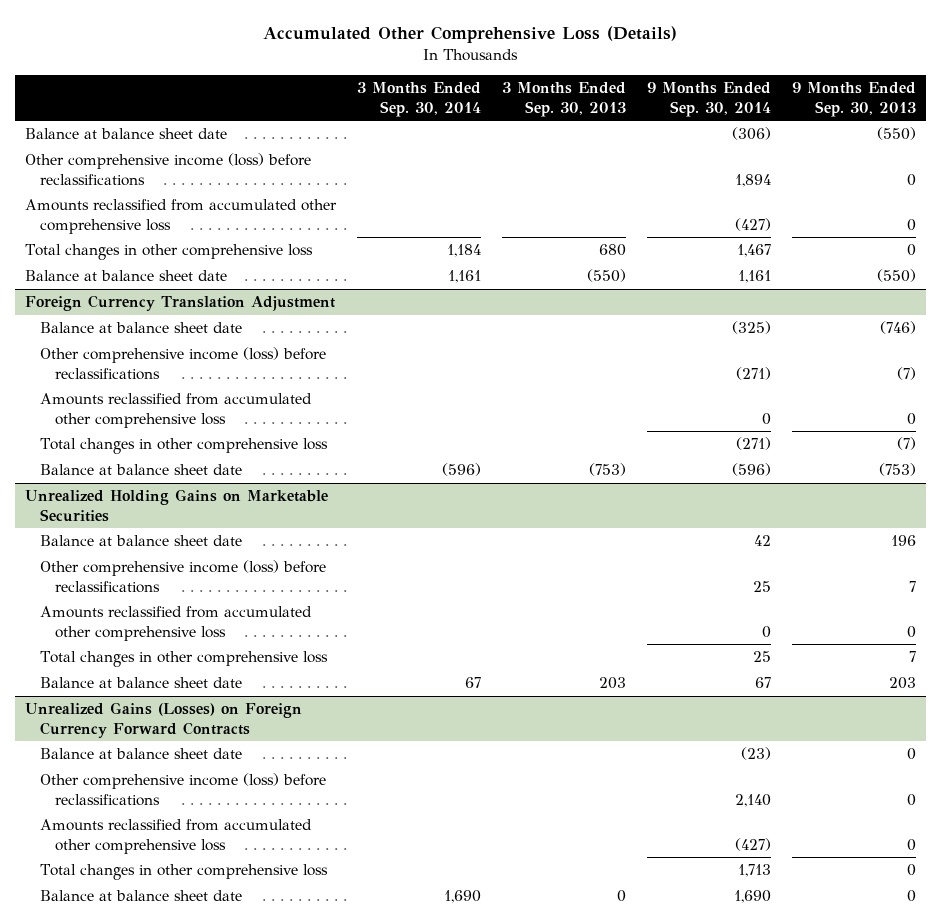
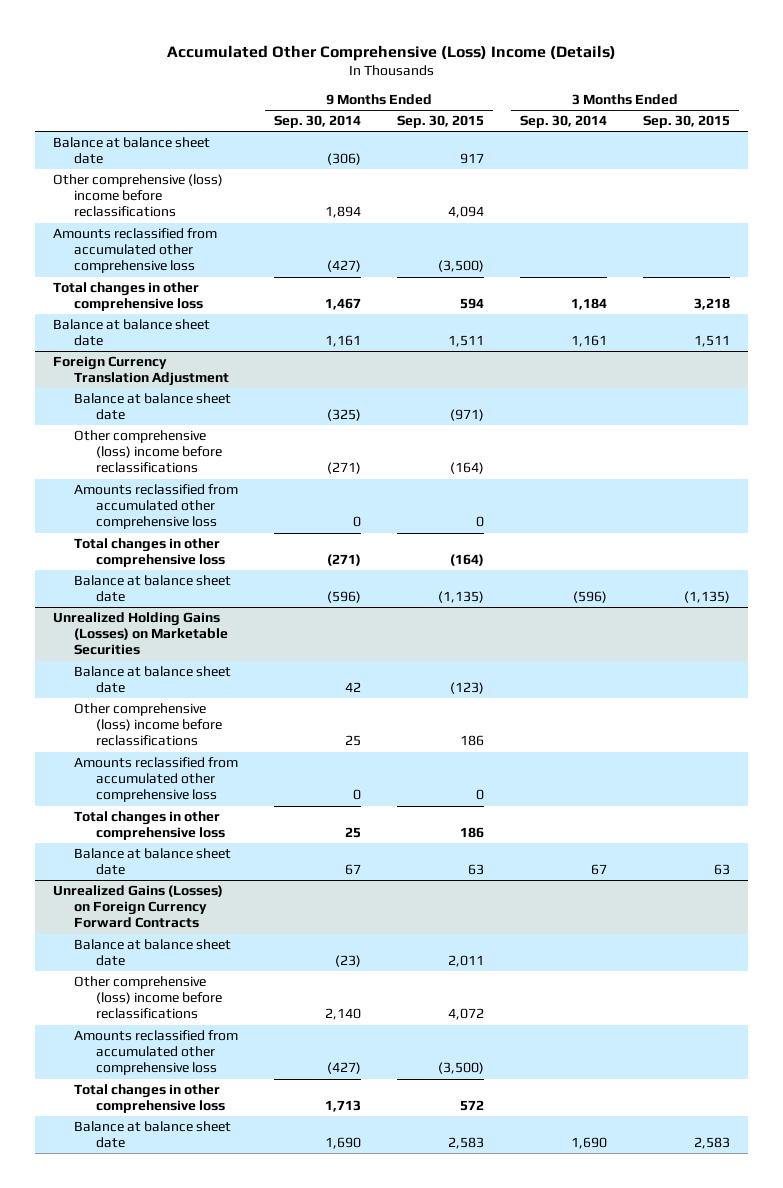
- Accumulated Other Comprehensive Loss (Details)
+ Accumulated Other Comprehensive (Loss) Income (Details)
- | 3 Months Ended Sep. 30, 2014 | 3 Months Ended Sep. 30, 2013 | 9 Months Ended Sep. 30, 2014 | 9 Months Ended Sep. 30, 2013
+ | 9 Months Ended Sep. 30, 2014 | 9 Months Ended Sep. 30, 2015 | 3 Months Ended Sep. 30, 2014 | 3 Months Ended Sep. 30, 2015
- Other comprehensive income (loss) before reclassifications | | | 1,894 | 0
+ Other comprehensive (loss) income before reclassifications | 1,894 | 4,094 | |
@ Foreign Currency Translation Adjustment
- Other comprehensive income (loss) before reclassifications | | | (271) | (7)
+ Other comprehensive (loss) income before reclassifications | (271) | (164) | |
- Unrealized Holding Gains on Marketable Securities
+ Unrealized Holding Gains (Losses) on Marketable Securities
- Other comprehensive income (loss) before reclassifications | | | 25 | 7
+ Other comprehensive (loss) income before reclassifications | 25 | 186 | |
@ Unrealized Gains (Losses) on Foreign Currency Forward Contracts
- Other comprehensive income (loss) before reclassifications | | | 2,140 | 0
+ Other comprehensive (loss) income before reclassifications | 2,140 | 4,072 | |

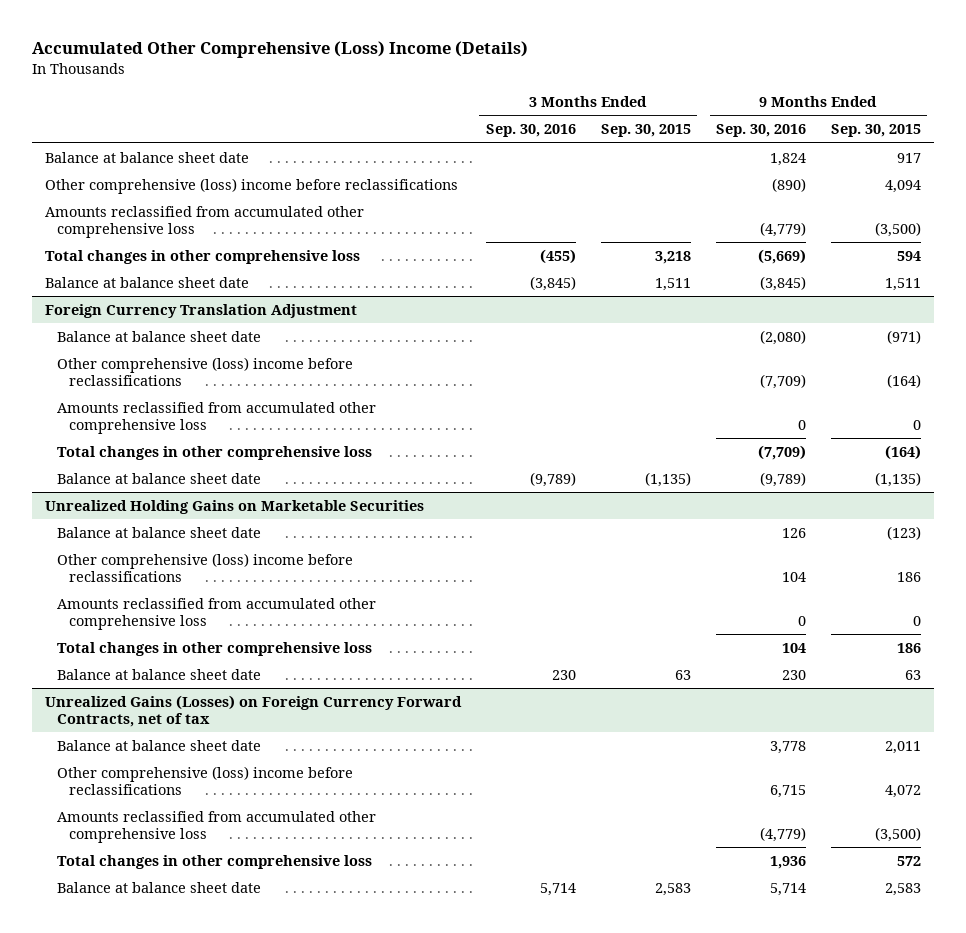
- | 9 Months Ended Sep. 30, 2014 | 9 Months Ended Sep. 30, 2015 | 3 Months Ended Sep. 30, 2014 | 3 Months Ended Sep. 30, 2015
+ | 3 Months Ended Sep. 30, 2016 | 3 Months Ended Sep. 30, 2015 | 9 Months Ended Sep. 30, 2016 | 9 Months Ended Sep. 30, 2015
- Unrealized Holding Gains (Losses) on Marketable Securities
+ Unrealized Holding Gains on Marketable Securities
- Unrealized Gains (Losses) on Foreign Currency Forward Contracts
+ Unrealized Gains (Losses) on Foreign Currency Forward Contracts, net of tax

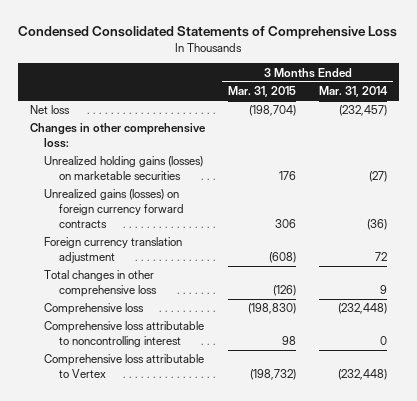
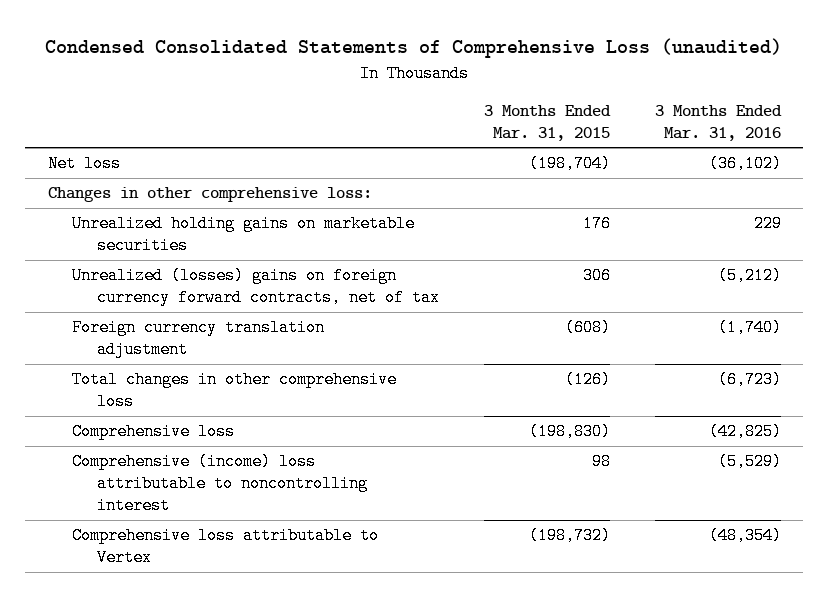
- Condensed Consolidated Statements of Comprehensive Loss
+ Condensed Consolidated Statements of Comprehensive Loss (unaudited)
- | 3 Months Ended Mar. 31, 2015 | 3 Months Ended Mar. 31, 2014
+ | 3 Months Ended Mar. 31, 2015 | 3 Months Ended Mar. 31, 2016
- Unrealized holding gains (losses) on marketable securities | 176 | (27)
- Unrealized gains (losses) on foreign currency forward contracts | 306 | (36)
+ Unrealized holding gains on marketable securities | 176 | 229
+ Unrealized (losses) gains on foreign currency forward contracts, net of tax | 306 | (5,212)
- Comprehensive loss attributable to noncontrolling interest | 98 | 0
+ Comprehensive (income) loss attributable to noncontrolling interest | 98 | (5,529)

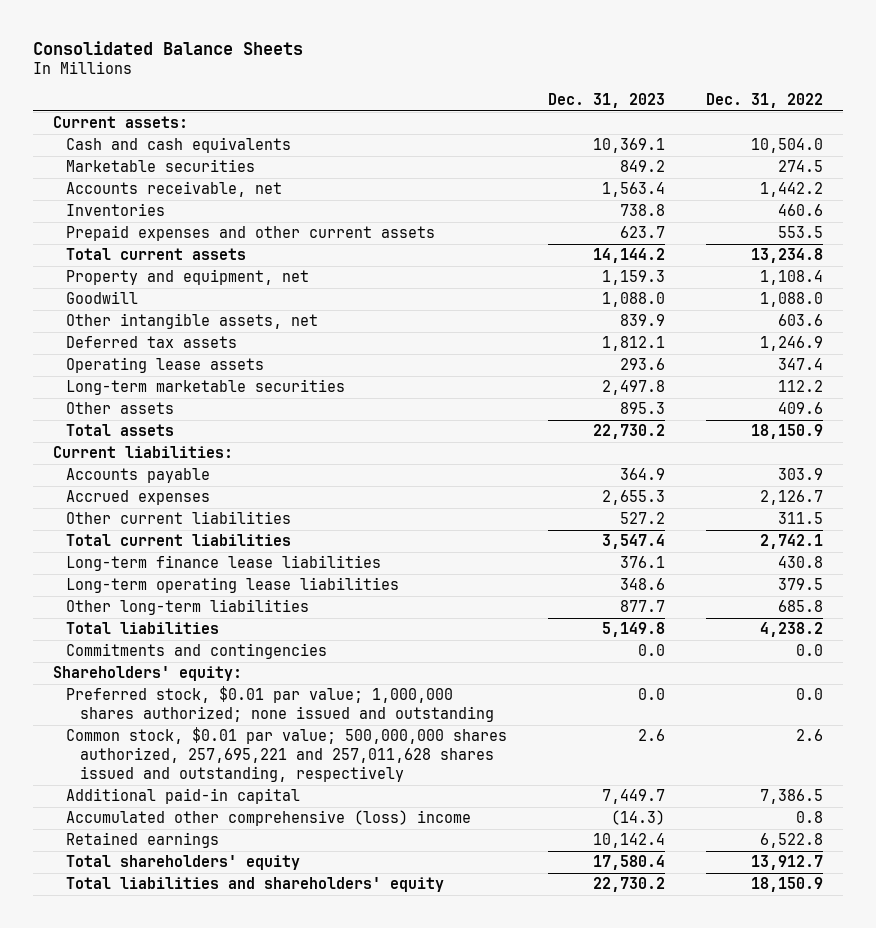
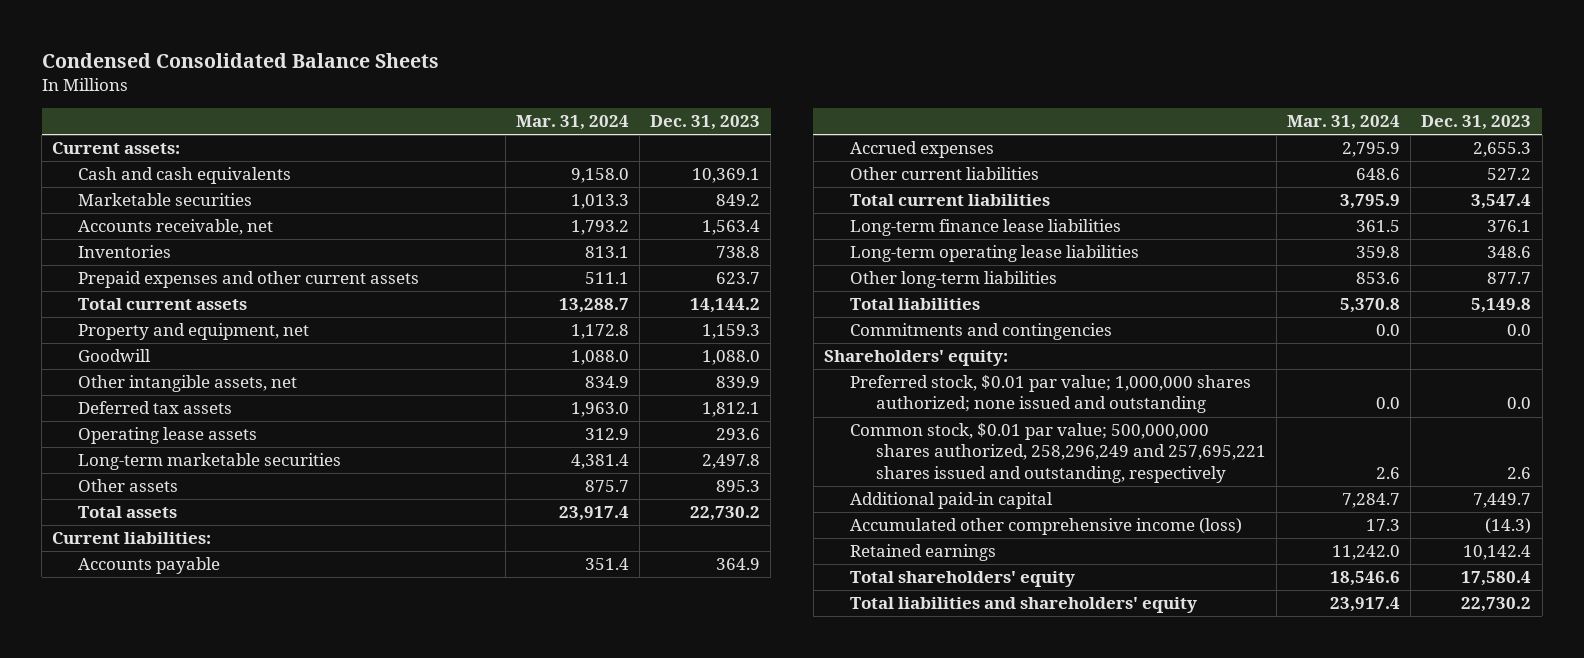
- Consolidated Balance Sheets
+ Condensed Consolidated Balance Sheets
- | Dec. 31, 2023 | Dec. 31, 2022
+ | Mar. 31, 2024 | Dec. 31, 2023
- Common stock, $0.01 par value; 500,000,000 shares authorized, 257,695,221 and 257,011,628 shares issued and outstanding, respectively | 2.6 | 2.6
+ Common stock, $0.01 par value; 500,000,000 shares authorized, 258,296,249 and 257,695,221 shares issued and outstanding, respectively | 2.6 | 2.6
- Accumulated other comprehensive (loss) income | (14.3) | 0.8
+ Accumulated other comprehensive income (loss) | 17.3 | (14.3)

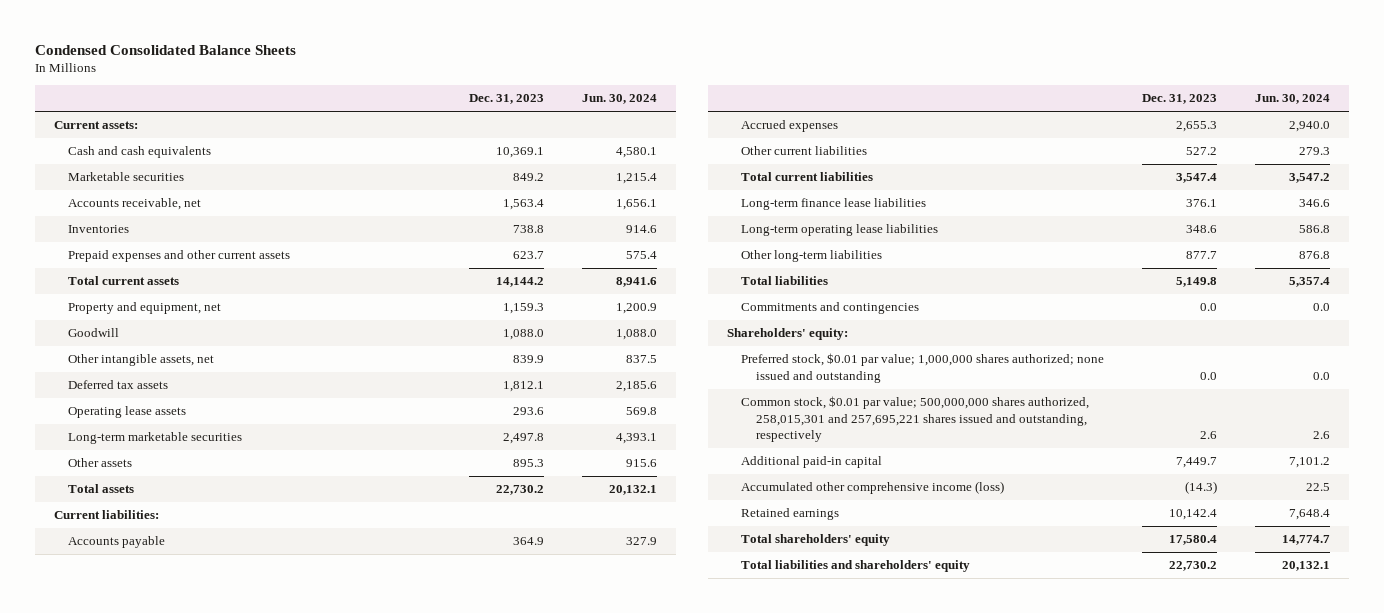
- | Mar. 31, 2024 | Dec. 31, 2023
+ | Dec. 31, 2023 | Jun. 30, 2024
- Common stock, $0.01 par value; 500,000,000 shares authorized, 258,296,249 and 257,695,221 shares issued and outstanding, respectively | 2.6 | 2.6
+ Common stock, $0.01 par value; 500,000,000 shares authorized, 258,015,301 and 257,695,221 shares issued and outstanding, respectively | 2.6 | 2.6

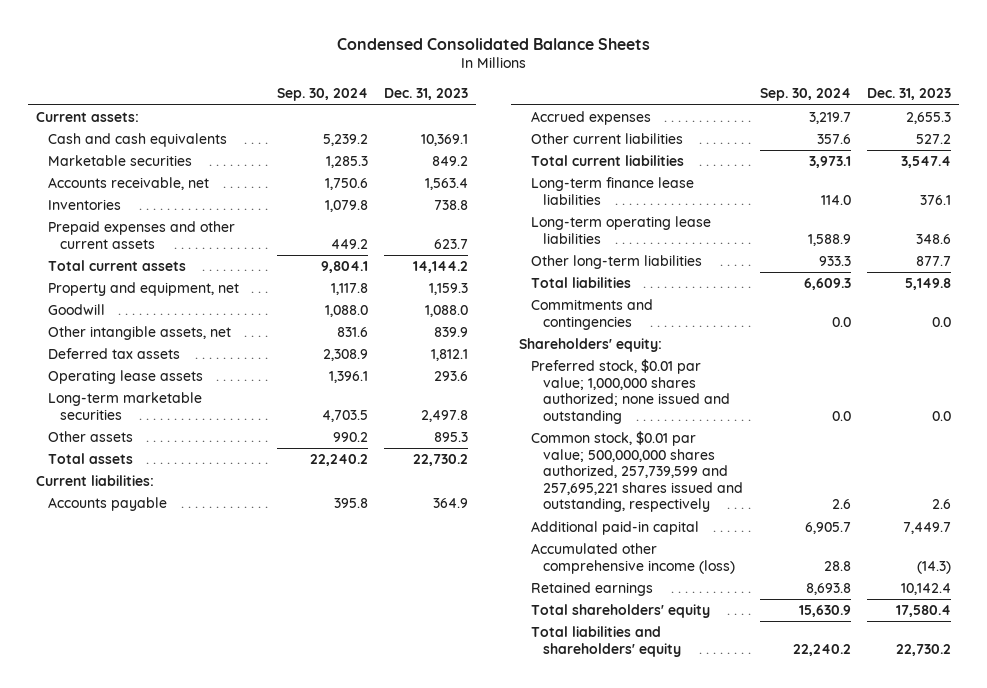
- | Dec. 31, 2023 | Jun. 30, 2024
+ | Sep. 30, 2024 | Dec. 31, 2023
- Common stock, $0.01 par value; 500,000,000 shares authorized, 258,015,301 and 257,695,221 shares issued and outstanding, respectively | 2.6 | 2.6
+ Common stock, $0.01 par value; 500,000,000 shares authorized, 257,739,599 and 257,695,221 shares issued and outstanding, respectively | 2.6 | 2.6

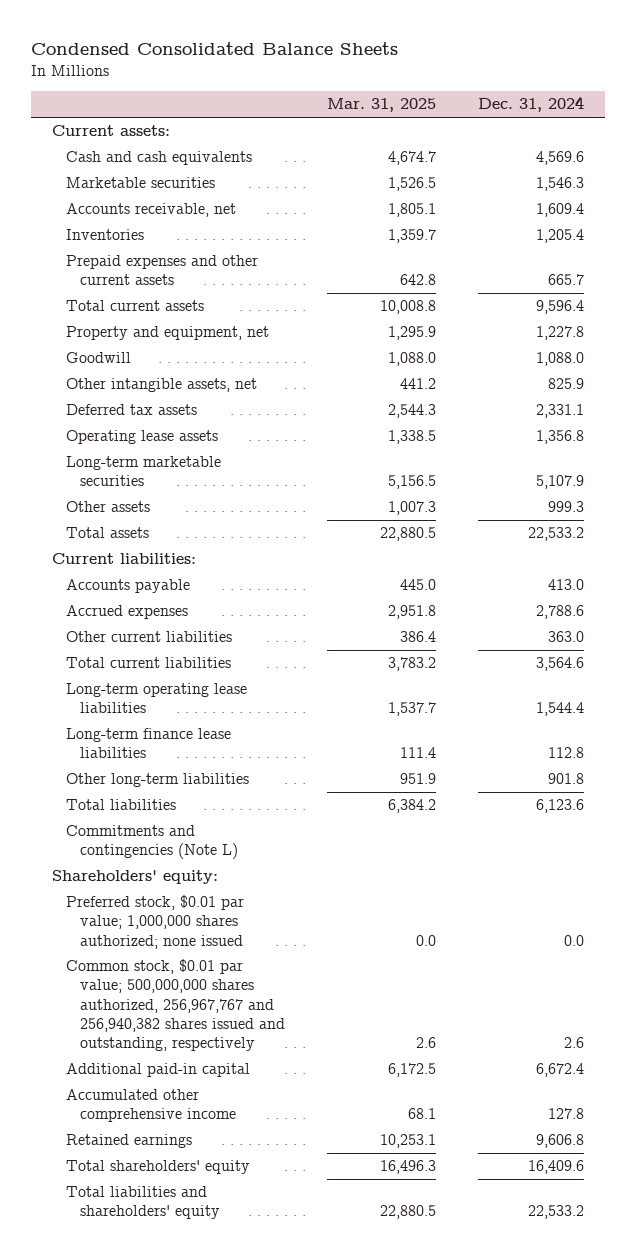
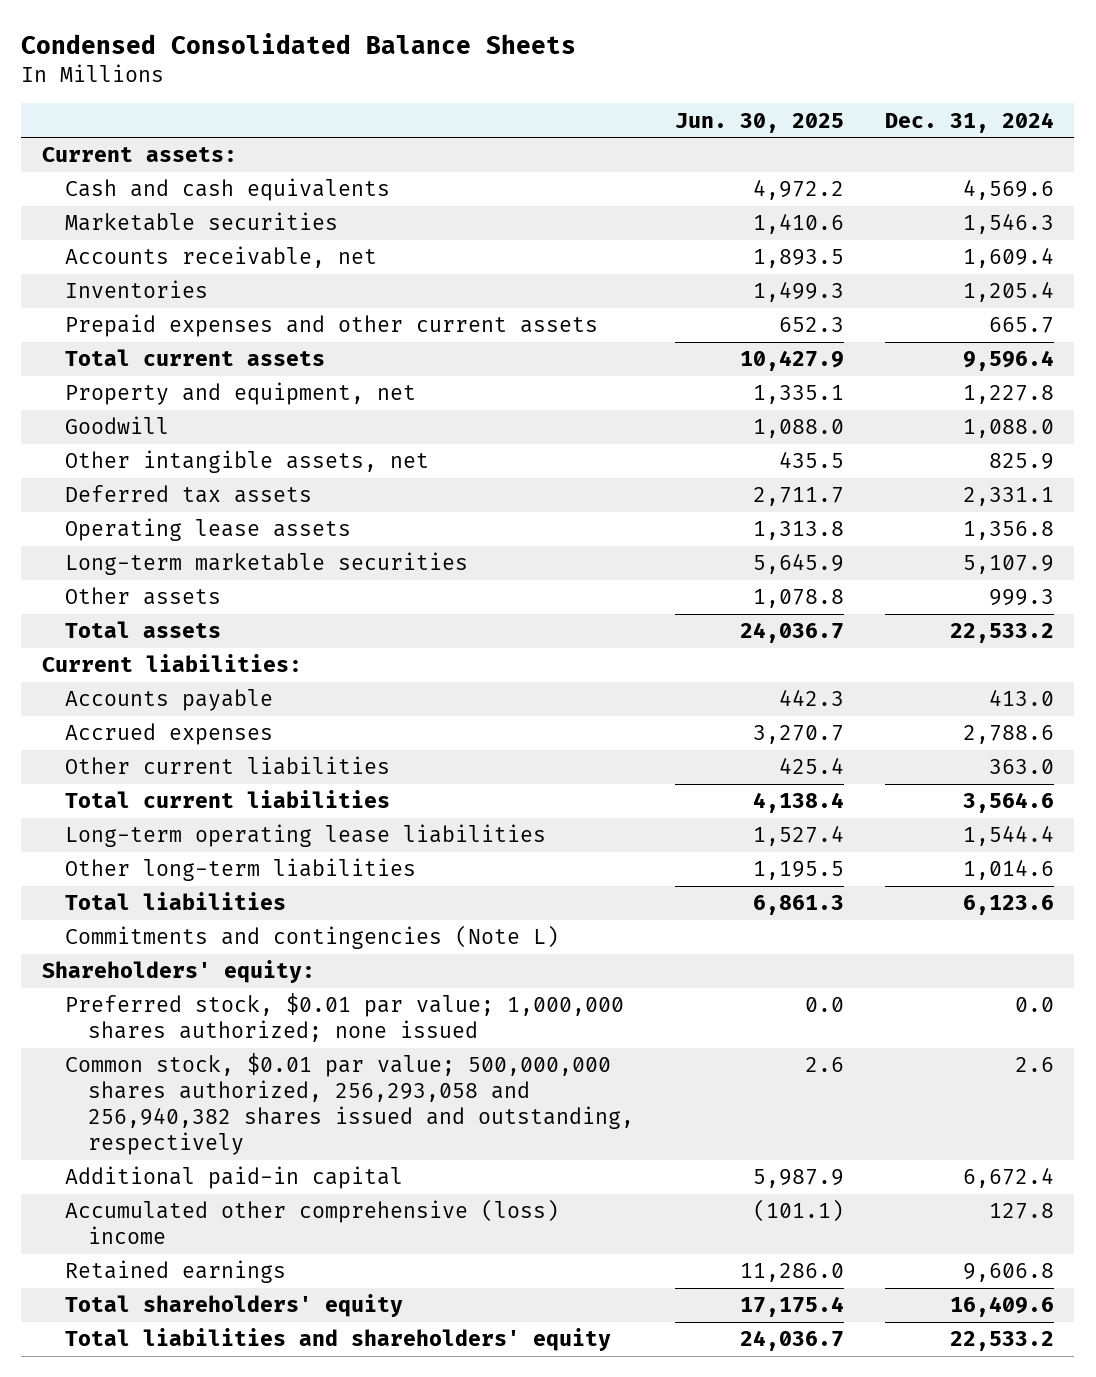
- | Mar. 31, 2025 | Dec. 31, 2024
+ | Jun. 30, 2025 | Dec. 31, 2024
- Long-term finance lease liabilities | 111.4 | 112.8
- Other long-term liabilities | 951.9 | 901.8
+ Other long-term liabilities | 1,195.5 | 1,014.6
- Common stock, $0.01 par value; 500,000,000 shares authorized, 256,967,767 and 256,940,382 shares issued and outstanding, respectively | 2.6 | 2.6
+ Common stock, $0.01 par value; 500,000,000 shares authorized, 256,293,058 and 256,940,382 shares issued and outstanding, respectively | 2.6 | 2.6
- Accumulated other comprehensive income | 68.1 | 127.8
+ Accumulated other comprehensive (loss) income | (101.1) | 127.8

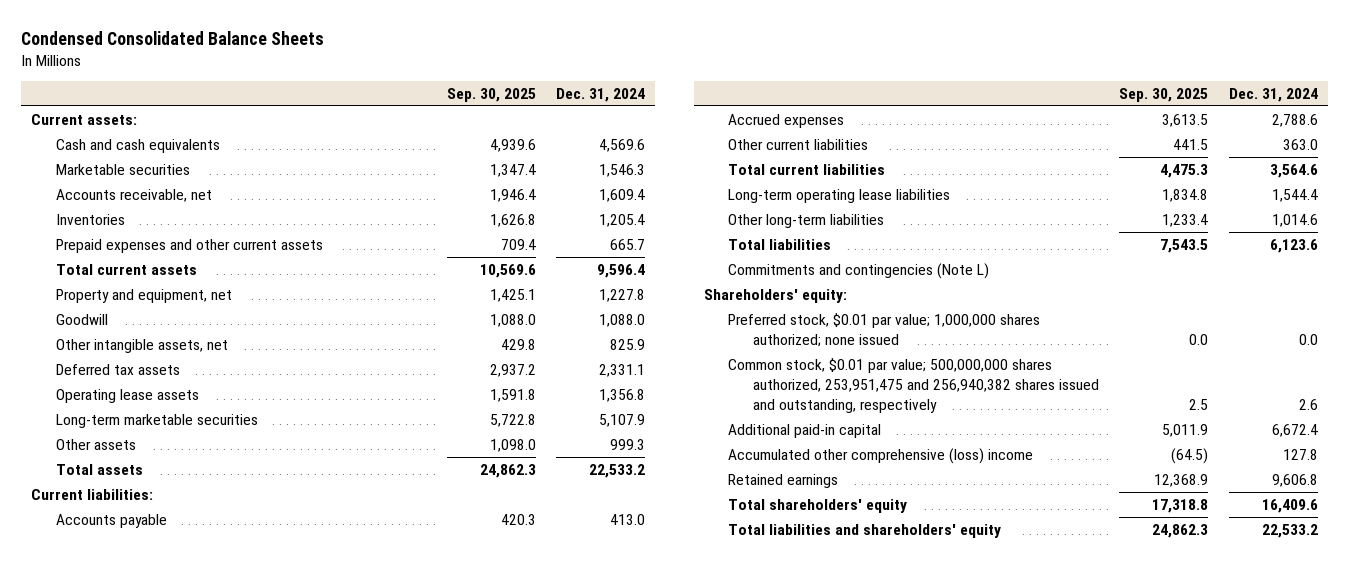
- | Jun. 30, 2025 | Dec. 31, 2024
+ | Sep. 30, 2025 | Dec. 31, 2024
- Common stock, $0.01 par value; 500,000,000 shares authorized, 256,293,058 and 256,940,382 shares issued and outstanding, respectively | 2.6 | 2.6
+ Common stock, $0.01 par value; 500,000,000 shares authorized, 253,951,475 and 256,940,382 shares issued and outstanding, respectively | 2.5 | 2.6

